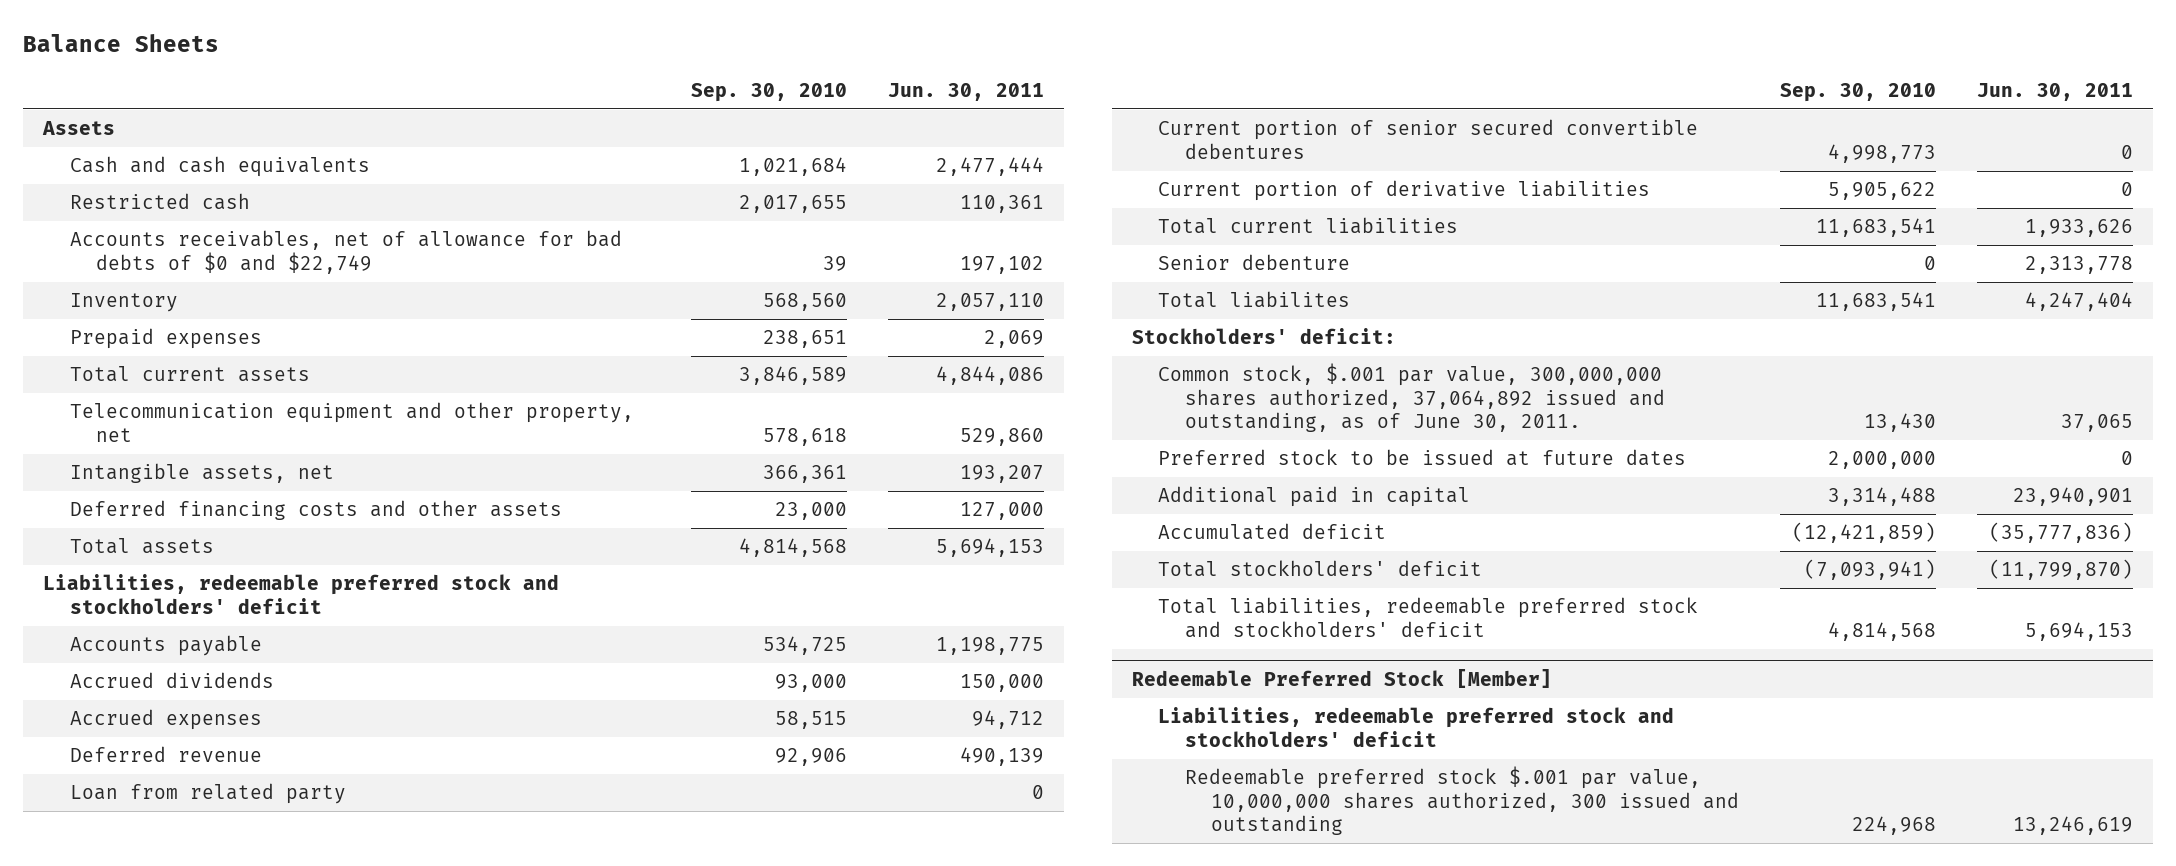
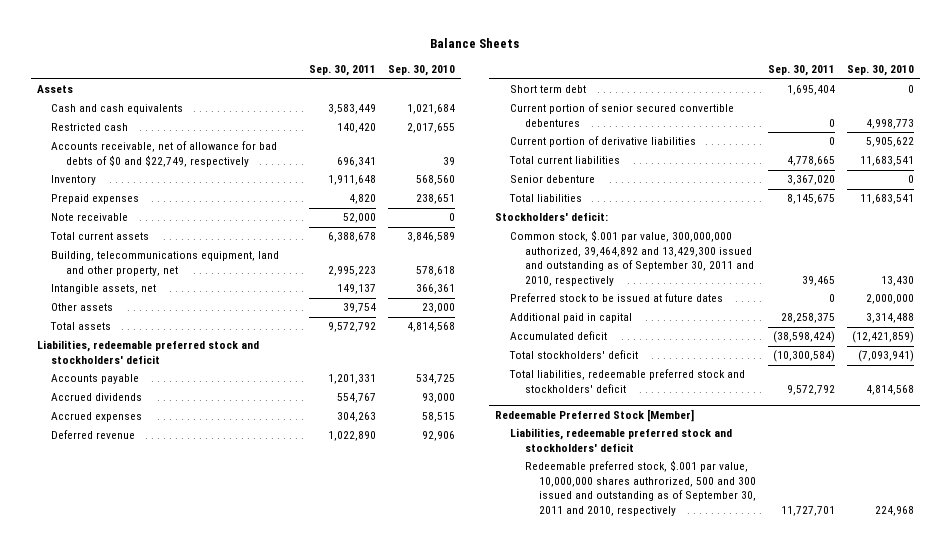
- | Sep. 30, 2010 | Jun. 30, 2011
+ | Sep. 30, 2011 | Sep. 30, 2010
- Accounts receivables, net of allowance for bad debts of $0 and $22,749 | 39 | 197,102
+ Accounts receivable, net of allowance for bad debts of $0 and $22,749, respectively | 696,341 | 39
+ Note receivable | 52,000 | 0
- Telecommunication equipment and other property, net | 578,618 | 529,860
+ Building, telecommunications equipment, land and other property, net | 2,995,223 | 578,618
- Deferred financing costs and other assets | 23,000 | 127,000
+ Other assets | 39,754 | 23,000
- Loan from related party | | 0
+ Short term debt | 1,695,404 | 0
- Total liabilites | 11,683,541 | 4,247,404
+ Total liabilities | 8,145,675 | 11,683,541
- Common stock, $.001 par value, 300,000,000 shares authorized, 37,064,892 issued and outstanding, as of June 30, 2011. | 13,430 | 37,065
+ Common stock, $.001 par value, 300,000,000 authorized, 39,464,892 and 13,429,300 issued and outstanding as of September 30, 2011 and 2010, respectively | 39,465 | 13,430
@ Redeemable Preferred Stock [Member]
- Redeemable preferred stock $.001 par value, 10,000,000 shares authorized, 300 issued and outstanding | 224,968 | 13,246,619
+ Redeemable preferred stock, $.001 par value, 10,000,000 shares authrorized, 500 and 300 issued and outstanding as of September 30, 2011 and 2010, respectively | 11,727,701 | 224,968

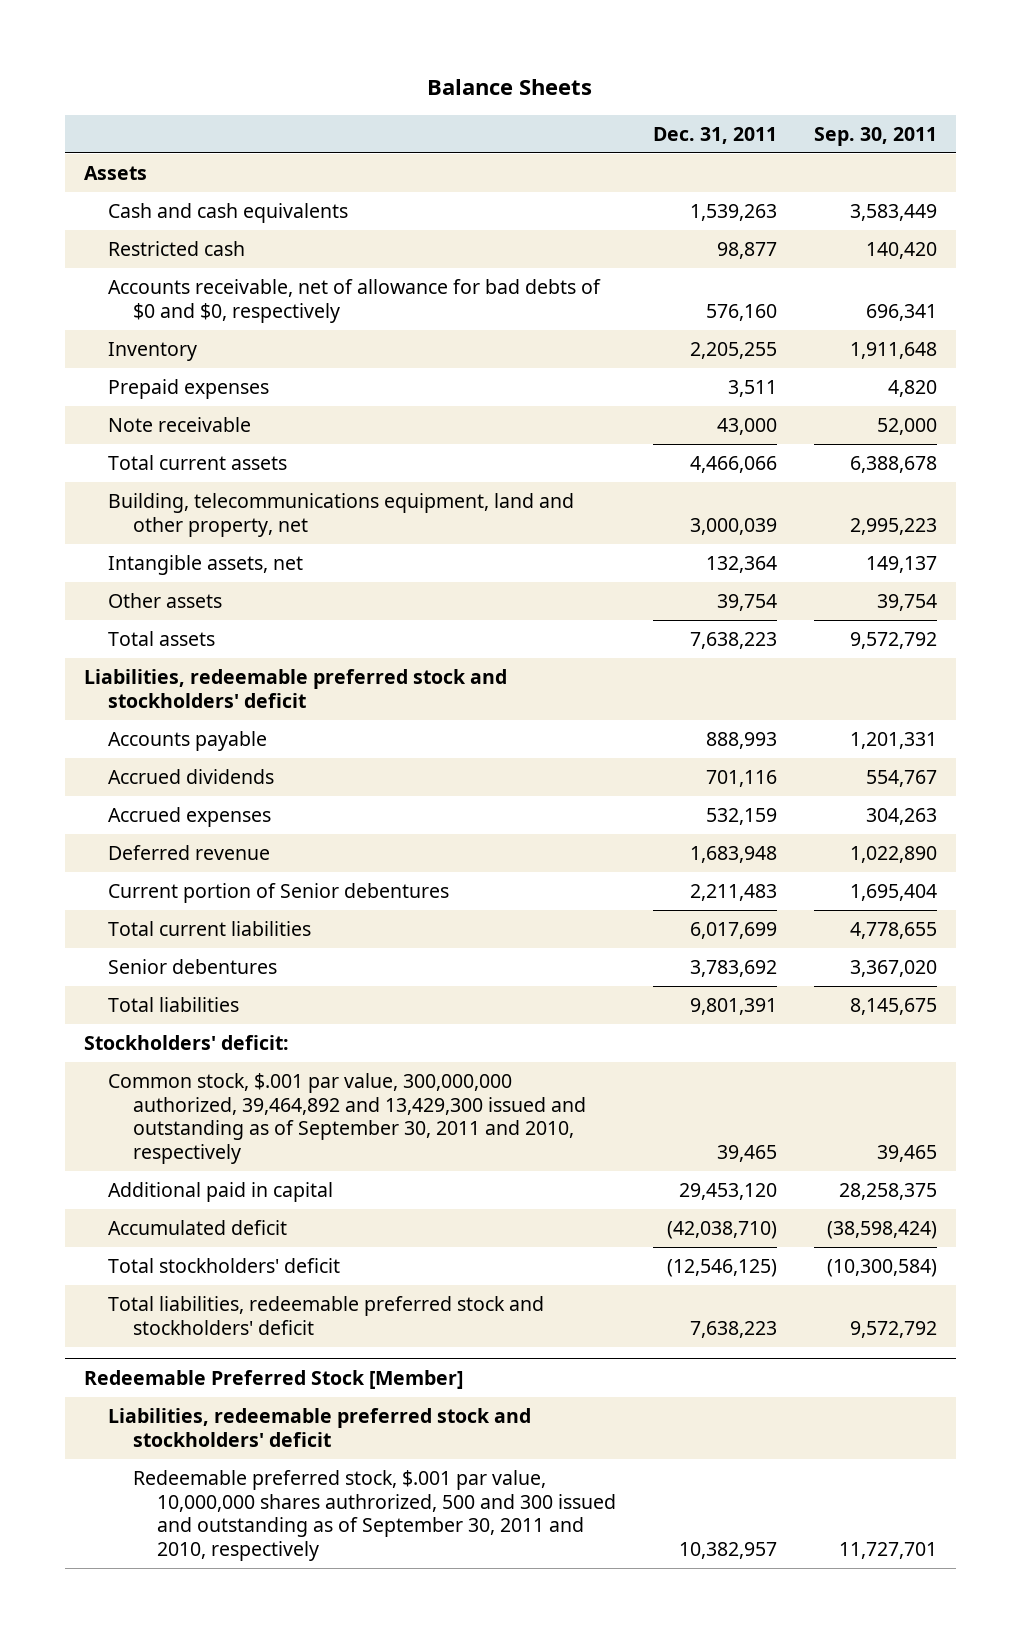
- | Sep. 30, 2011 | Sep. 30, 2010
+ | Dec. 31, 2011 | Sep. 30, 2011
- Accounts receivable, net of allowance for bad debts of $0 and $22,749, respectively | 696,341 | 39
+ Accounts receivable, net of allowance for bad debts of $0 and $0, respectively | 576,160 | 696,341
- Short term debt | 1,695,404 | 0
- Current portion of senior secured convertible debentures | 0 | 4,998,773
- Current portion of derivative liabilities | 0 | 5,905,622
- Total current liabilities | 4,778,665 | 11,683,541
- Senior debenture | 3,367,020 | 0
+ Current portion of Senior debentures | 2,211,483 | 1,695,404
+ Total current liabilities | 6,017,699 | 4,778,655
+ Senior debentures | 3,783,692 | 3,367,020
- Preferred stock to be issued at future dates | 0 | 2,000,000

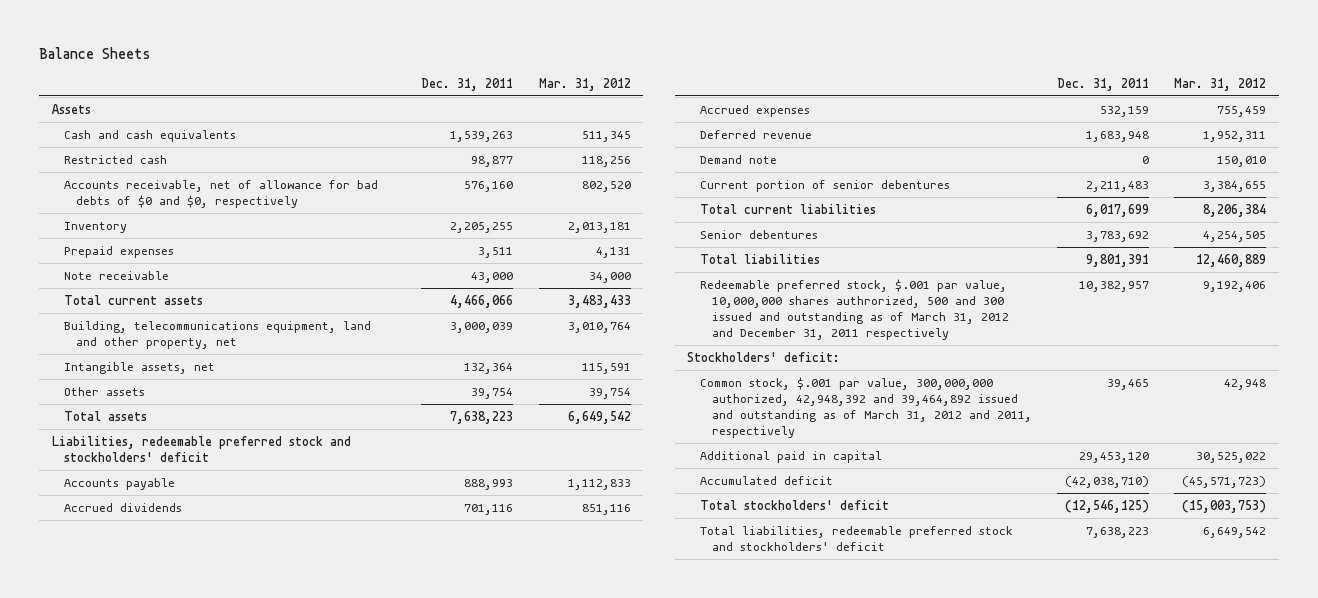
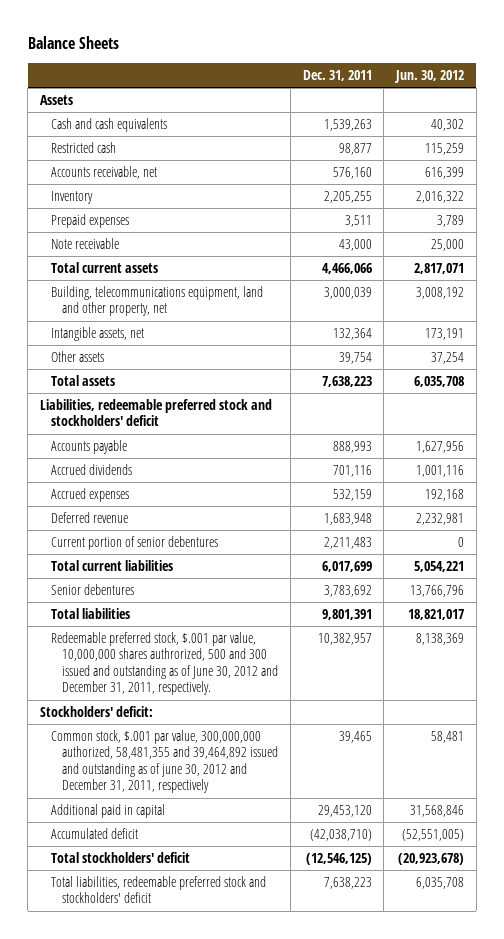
- | Dec. 31, 2011 | Mar. 31, 2012
+ | Dec. 31, 2011 | Jun. 30, 2012
- Accounts receivable, net of allowance for bad debts of $0 and $0, respectively | 576,160 | 802,520
+ Accounts receivable, net | 576,160 | 616,399
- Demand note | 0 | 150,010
- Redeemable preferred stock, $.001 par value, 10,000,000 shares authrorized, 500 and 300 issued and outstanding as of March 31, 2012 and December 31, 2011 respectively | 10,382,957 | 9,192,406
+ Redeemable preferred stock, $.001 par value, 10,000,000 shares authrorized, 500 and 300 issued and outstanding as of June 30, 2012 and December 31, 2011, respectively. | 10,382,957 | 8,138,369
- Common stock, $.001 par value, 300,000,000 authorized, 42,948,392 and 39,464,892 issued and outstanding as of March 31, 2012 and 2011, respectively | 39,465 | 42,948
+ Common stock, $.001 par value, 300,000,000 authorized, 58,481,355 and 39,464,892 issued and outstanding as of june 30, 2012 and December 31, 2011, respectively | 39,465 | 58,481

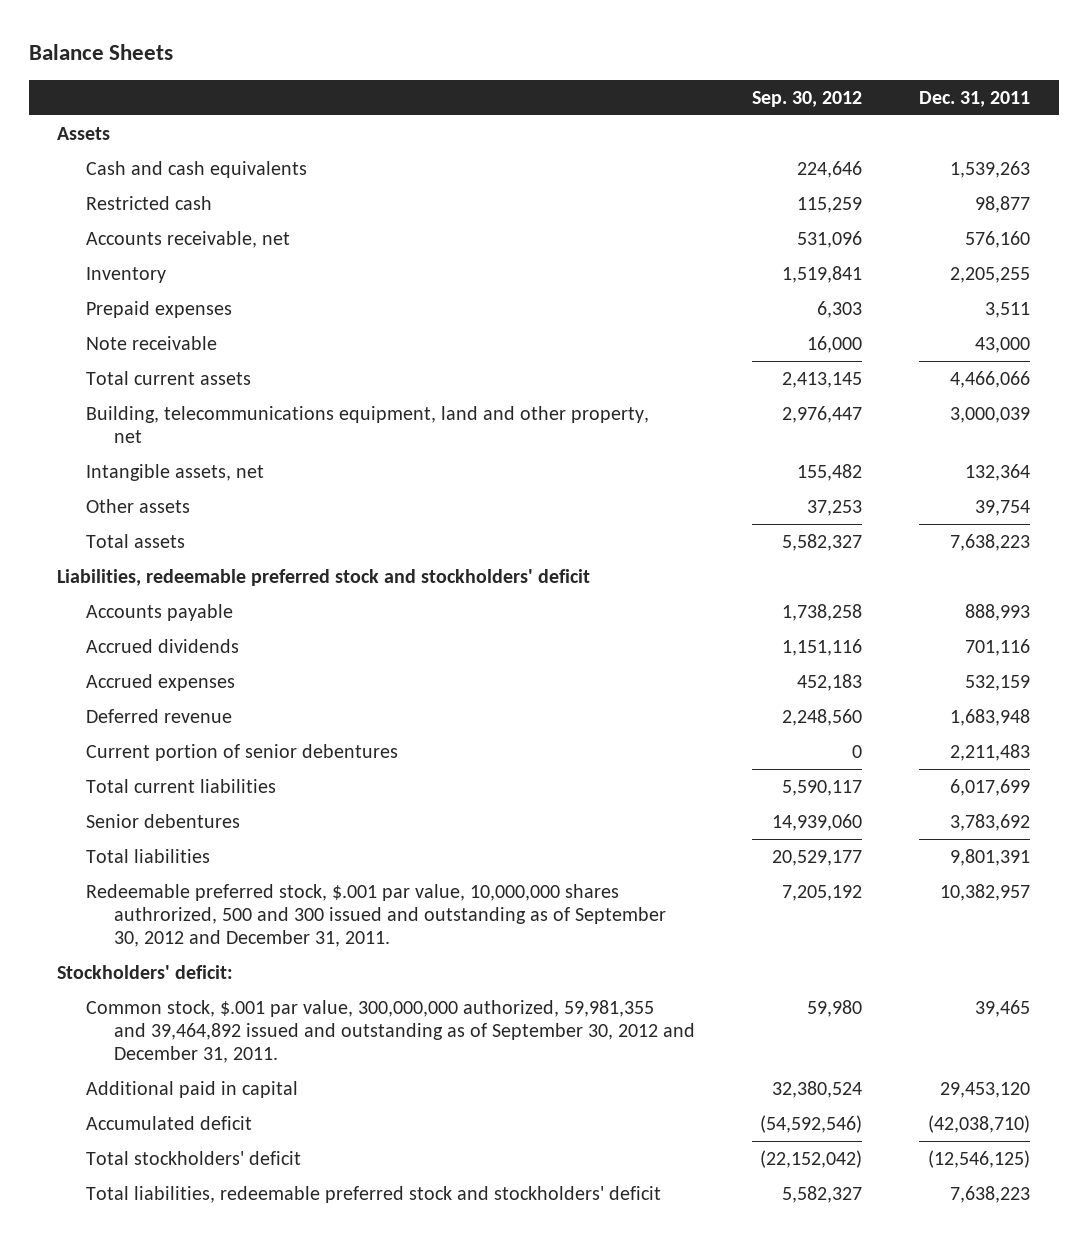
- | Dec. 31, 2011 | Jun. 30, 2012
+ | Sep. 30, 2012 | Dec. 31, 2011
- Redeemable preferred stock, $.001 par value, 10,000,000 shares authrorized, 500 and 300 issued and outstanding as of June 30, 2012 and December 31, 2011, respectively. | 10,382,957 | 8,138,369
+ Redeemable preferred stock, $.001 par value, 10,000,000 shares authrorized, 500 and 300 issued and outstanding as of September 30, 2012 and December 31, 2011. | 7,205,192 | 10,382,957
- Common stock, $.001 par value, 300,000,000 authorized, 58,481,355 and 39,464,892 issued and outstanding as of june 30, 2012 and December 31, 2011, respectively | 39,465 | 58,481
+ Common stock, $.001 par value, 300,000,000 authorized, 59,981,355 and 39,464,892 issued and outstanding as of September 30, 2012 and December 31, 2011. | 59,980 | 39,465

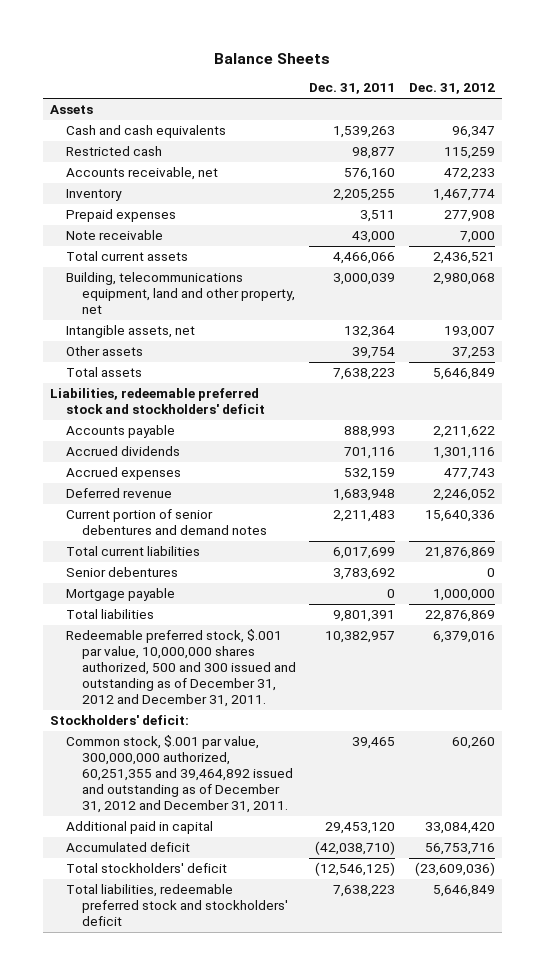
- | Sep. 30, 2012 | Dec. 31, 2011
+ | Dec. 31, 2011 | Dec. 31, 2012
- Current portion of senior debentures | 0 | 2,211,483
+ Current portion of senior debentures and demand notes | 2,211,483 | 15,640,336
+ Mortgage payable | 0 | 1,000,000
- Redeemable preferred stock, $.001 par value, 10,000,000 shares authrorized, 500 and 300 issued and outstanding as of September 30, 2012 and December 31, 2011. | 7,205,192 | 10,382,957
+ Redeemable preferred stock, $.001 par value, 10,000,000 shares authorized, 500 and 300 issued and outstanding as of December 31, 2012 and December 31, 2011. | 10,382,957 | 6,379,016
- Common stock, $.001 par value, 300,000,000 authorized, 59,981,355 and 39,464,892 issued and outstanding as of September 30, 2012 and December 31, 2011. | 59,980 | 39,465
+ Common stock, $.001 par value, 300,000,000 authorized, 60,251,355 and 39,464,892 issued and outstanding as of December 31, 2012 and December 31, 2011. | 39,465 | 60,260

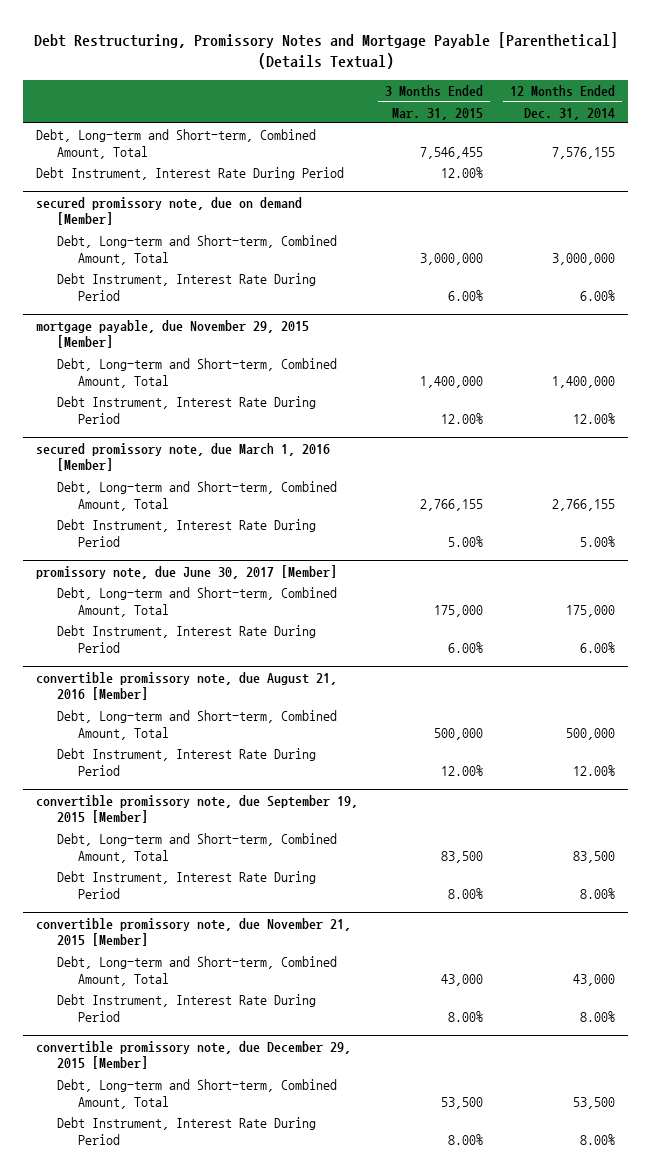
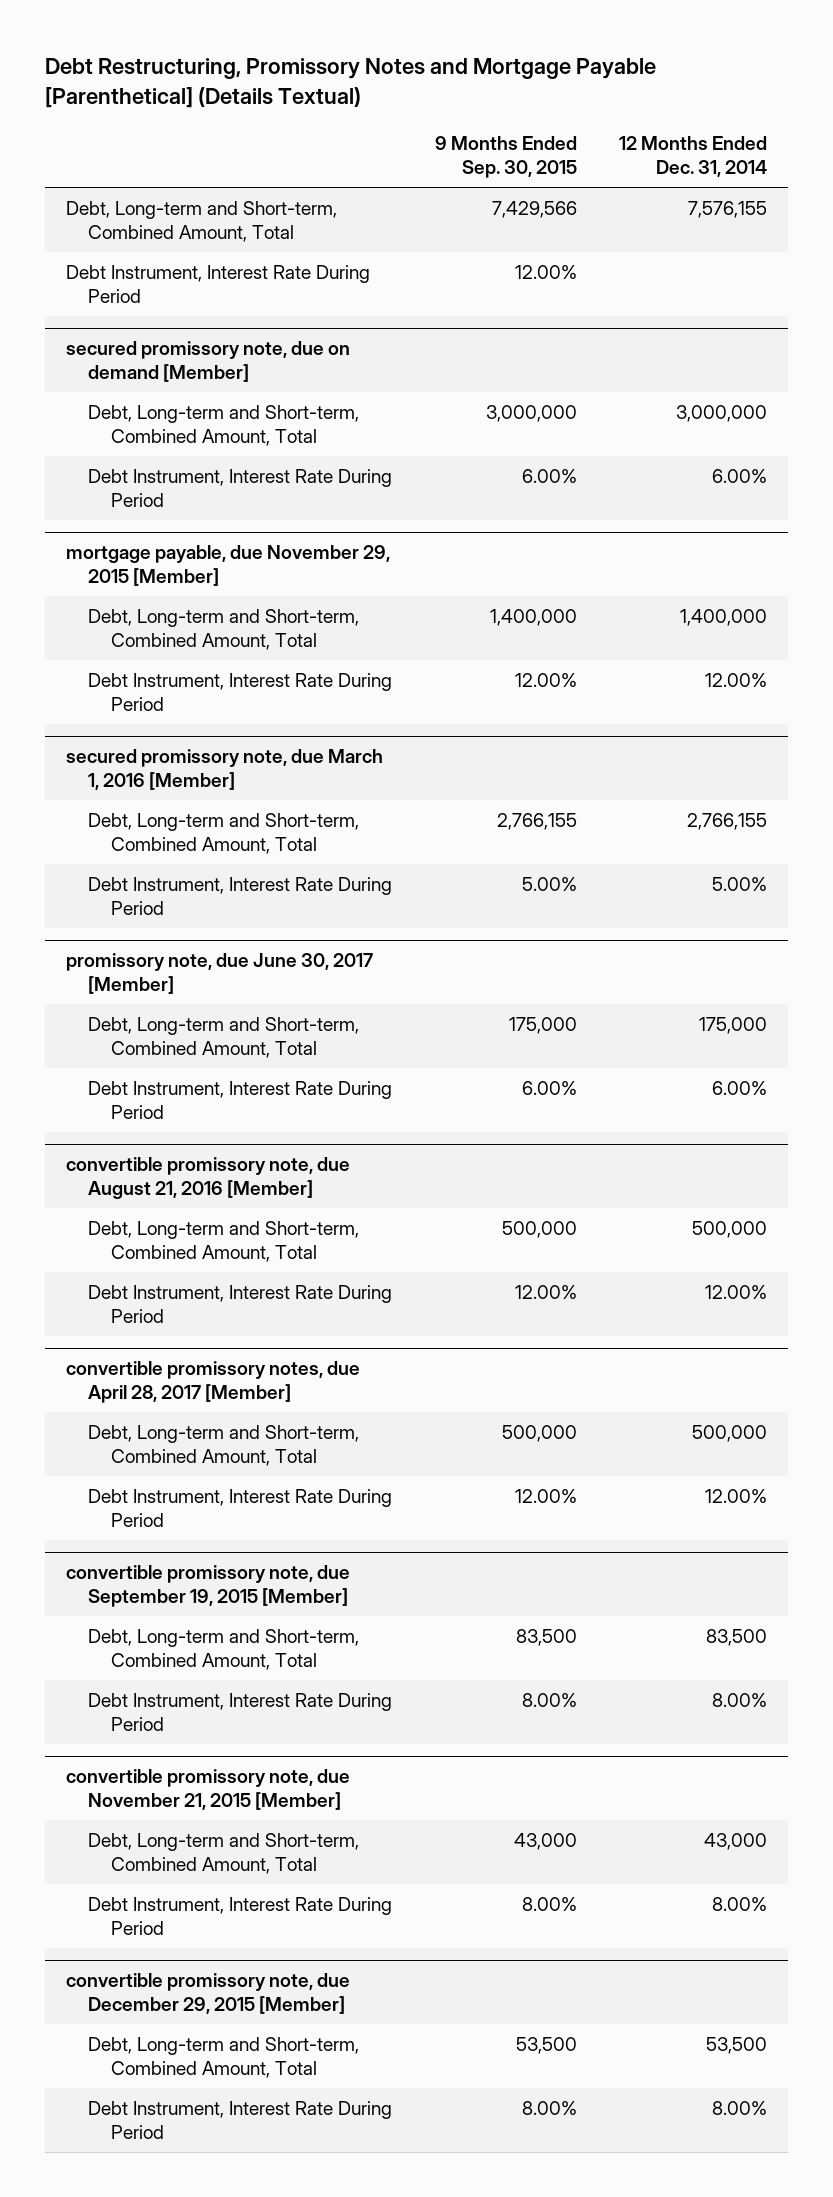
- | 3 Months Ended Mar. 31, 2015 | 12 Months Ended Dec. 31, 2014
+ | 9 Months Ended Sep. 30, 2015 | 12 Months Ended Dec. 31, 2014
+ convertible promissory notes, due April 28, 2017 [Member]
+ Debt, Long-term and Short-term, Combined Amount, Total | 500,000 | 500,000
+ Debt Instrument, Interest Rate During Period | 12.00% | 12.00%

